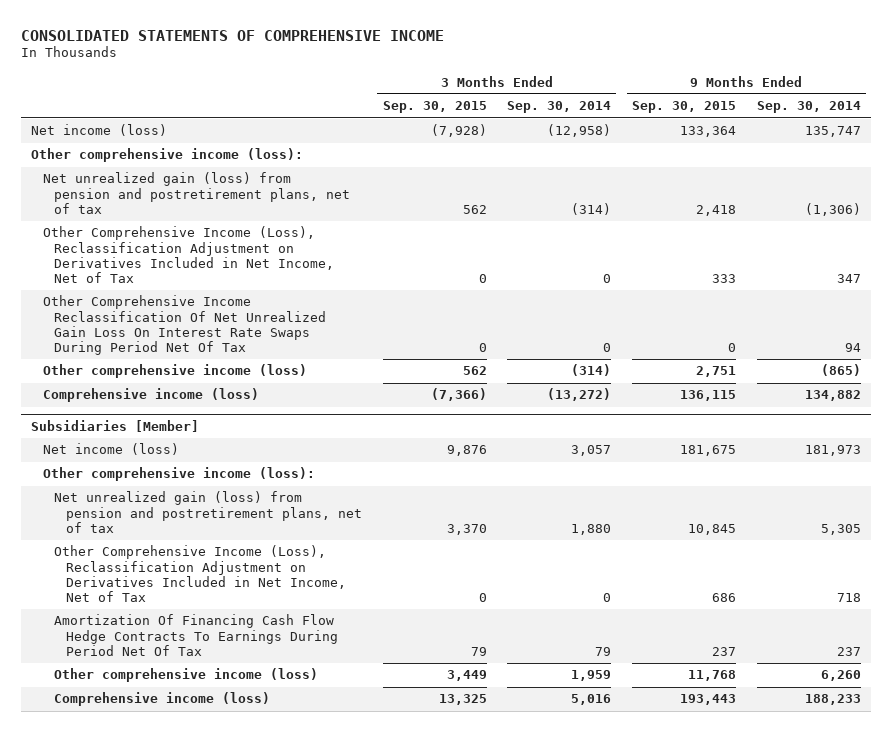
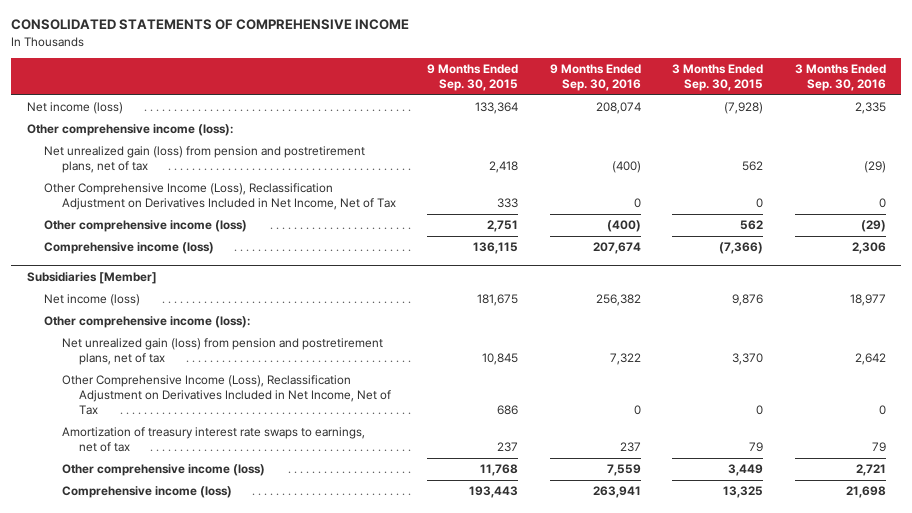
- | 3 Months Ended Sep. 30, 2015 | 3 Months Ended Sep. 30, 2014 | 9 Months Ended Sep. 30, 2015 | 9 Months Ended Sep. 30, 2014
+ | 9 Months Ended Sep. 30, 2015 | 9 Months Ended Sep. 30, 2016 | 3 Months Ended Sep. 30, 2015 | 3 Months Ended Sep. 30, 2016
- Other Comprehensive Income Reclassification Of Net Unrealized Gain Loss On Interest Rate Swaps During Period Net Of Tax | 0 | 0 | 0 | 94
@ Subsidiaries [Member]
- Amortization Of Financing Cash Flow Hedge Contracts To Earnings During Period Net Of Tax | 79 | 79 | 237 | 237
+ Amortization of treasury interest rate swaps to earnings, net of tax | 237 | 237 | 79 | 79

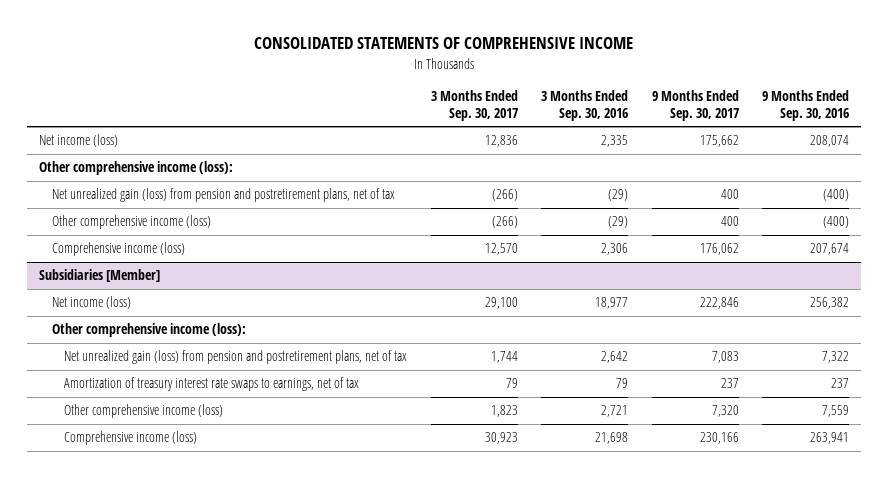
- | 9 Months Ended Sep. 30, 2015 | 9 Months Ended Sep. 30, 2016 | 3 Months Ended Sep. 30, 2015 | 3 Months Ended Sep. 30, 2016
+ | 3 Months Ended Sep. 30, 2017 | 3 Months Ended Sep. 30, 2016 | 9 Months Ended Sep. 30, 2017 | 9 Months Ended Sep. 30, 2016
- Other Comprehensive Income (Loss), Reclassification Adjustment on Derivatives Included in Net Income, Net of Tax | 333 | 0 | 0 | 0
@ Subsidiaries [Member]
- Other Comprehensive Income (Loss), Reclassification Adjustment on Derivatives Included in Net Income, Net of Tax | 686 | 0 | 0 | 0

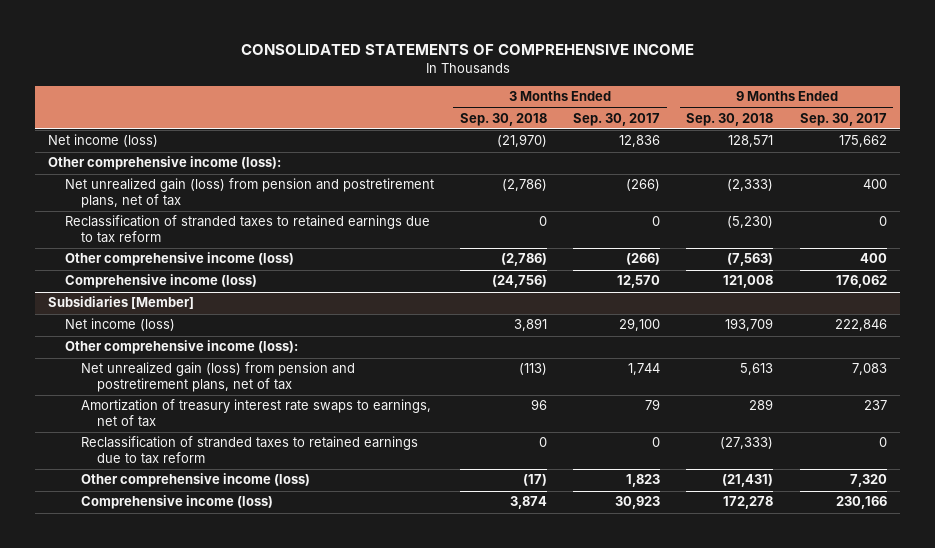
- | 3 Months Ended Sep. 30, 2017 | 3 Months Ended Sep. 30, 2016 | 9 Months Ended Sep. 30, 2017 | 9 Months Ended Sep. 30, 2016
+ | 3 Months Ended Sep. 30, 2018 | 3 Months Ended Sep. 30, 2017 | 9 Months Ended Sep. 30, 2018 | 9 Months Ended Sep. 30, 2017
+ Reclassification of stranded taxes to retained earnings due to tax reform | 0 | 0 | (5,230) | 0
@ Subsidiaries [Member]
+ Reclassification of stranded taxes to retained earnings due to tax reform | 0 | 0 | (27,333) | 0

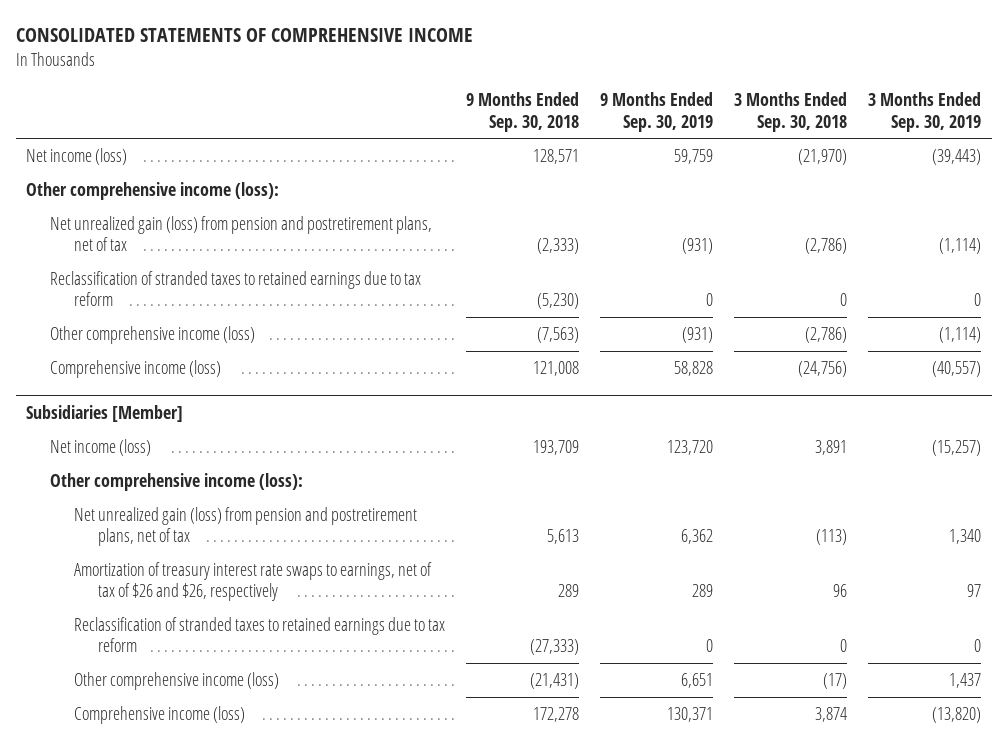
- | 3 Months Ended Sep. 30, 2018 | 3 Months Ended Sep. 30, 2017 | 9 Months Ended Sep. 30, 2018 | 9 Months Ended Sep. 30, 2017
+ | 9 Months Ended Sep. 30, 2018 | 9 Months Ended Sep. 30, 2019 | 3 Months Ended Sep. 30, 2018 | 3 Months Ended Sep. 30, 2019
@ Subsidiaries [Member]
- Amortization of treasury interest rate swaps to earnings, net of tax | 96 | 79 | 289 | 237
+ Amortization of treasury interest rate swaps to earnings, net of tax of $26 and $26, respectively | 289 | 289 | 96 | 97

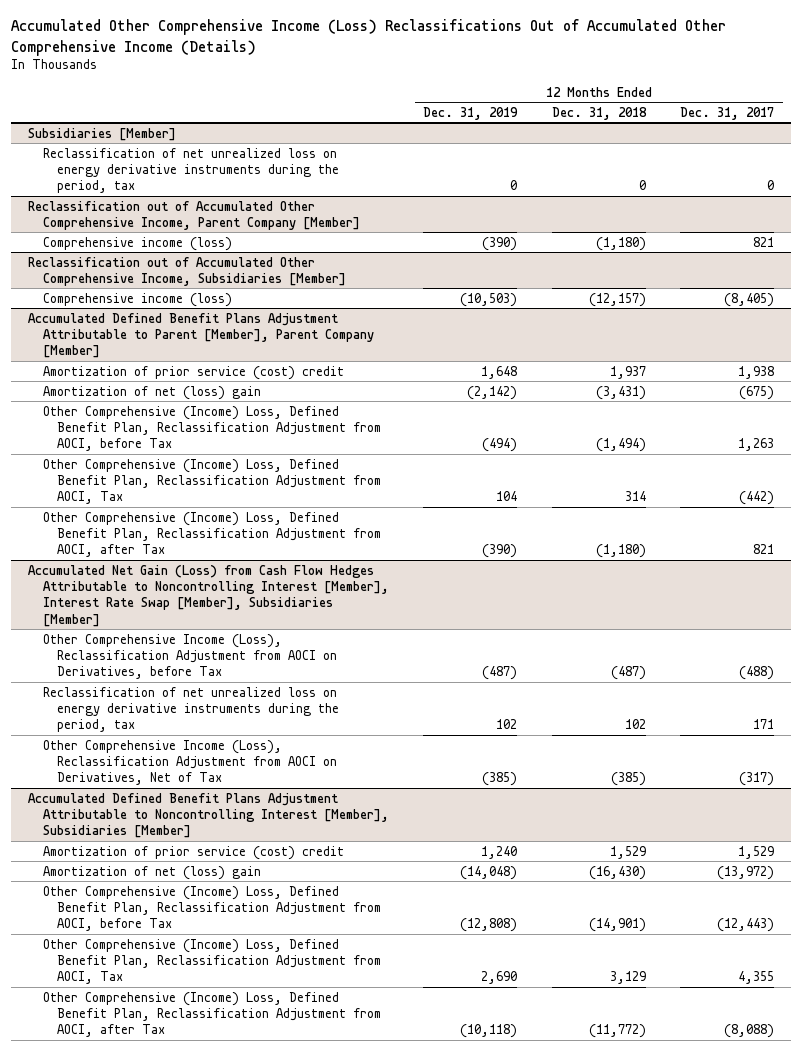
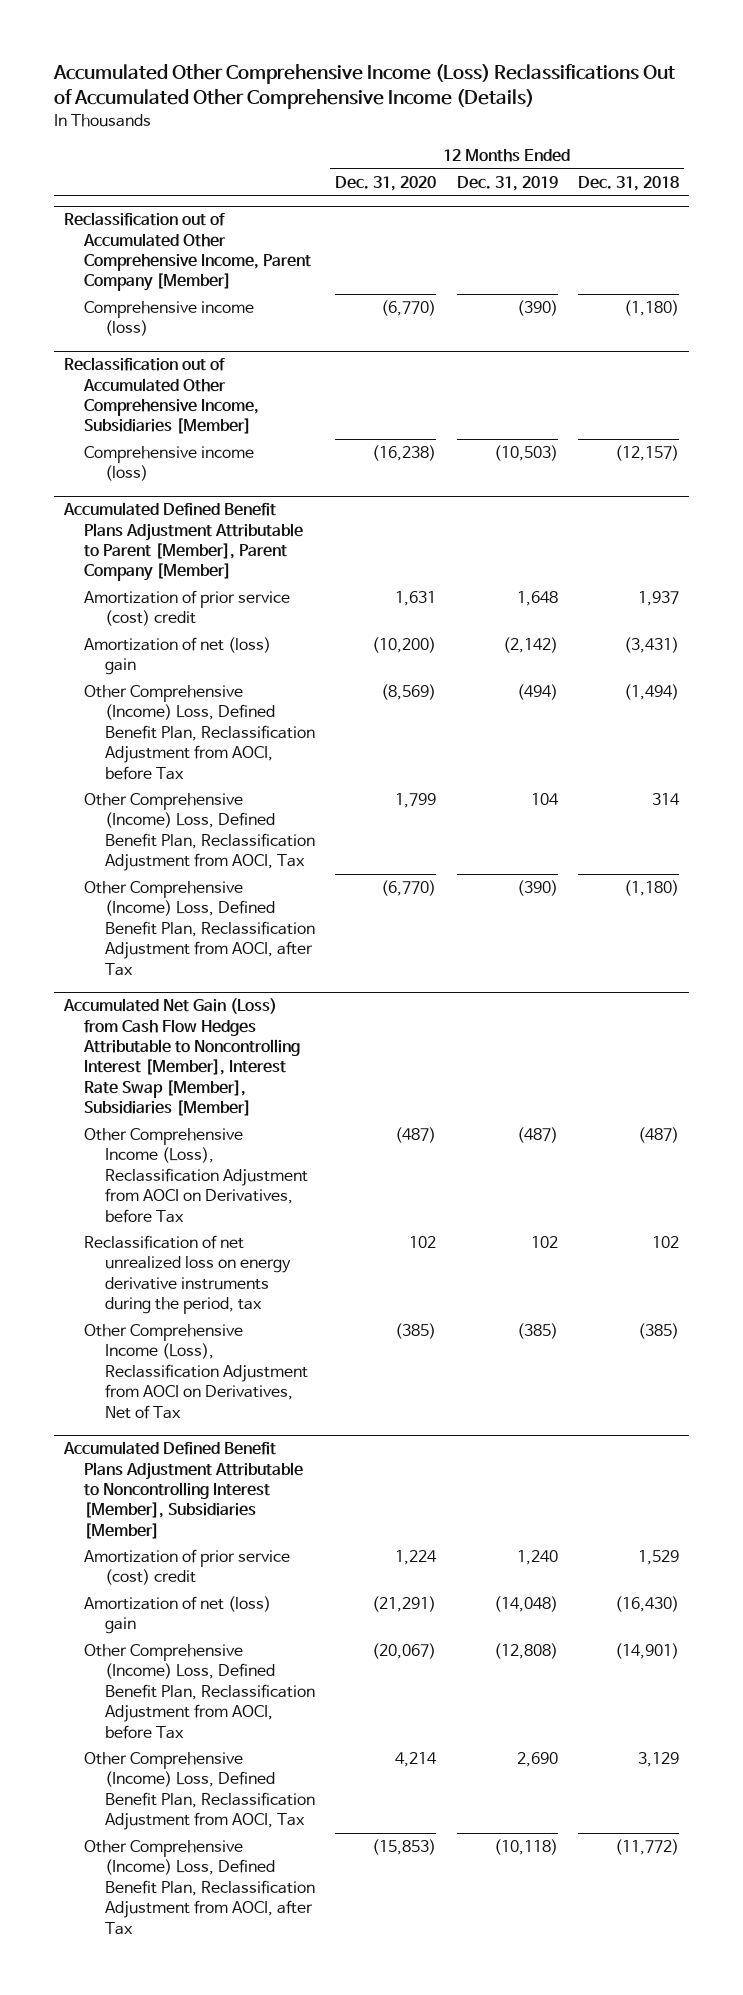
- | 12 Months Ended Dec. 31, 2019 | 12 Months Ended Dec. 31, 2018 | 12 Months Ended Dec. 31, 2017
+ | 12 Months Ended Dec. 31, 2020 | 12 Months Ended Dec. 31, 2019 | 12 Months Ended Dec. 31, 2018
- Subsidiaries [Member]
- Reclassification of net unrealized loss on energy derivative instruments during the period, tax | 0 | 0 | 0

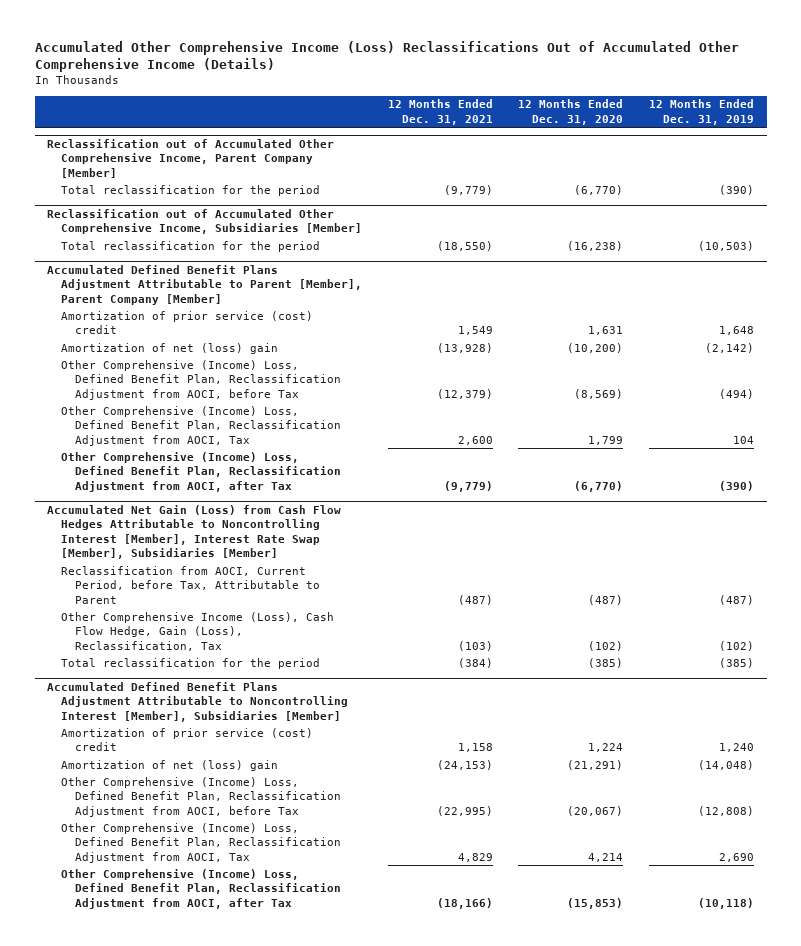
- | 12 Months Ended Dec. 31, 2020 | 12 Months Ended Dec. 31, 2019 | 12 Months Ended Dec. 31, 2018
+ | 12 Months Ended Dec. 31, 2021 | 12 Months Ended Dec. 31, 2020 | 12 Months Ended Dec. 31, 2019
@ Reclassification out of Accumulated Other Comprehensive Income, Parent Company [Member]
- Comprehensive income (loss) | (6,770) | (390) | (1,180)
+ Total reclassification for the period | (9,779) | (6,770) | (390)
@ Reclassification out of Accumulated Other Comprehensive Income, Subsidiaries [Member]
- Comprehensive income (loss) | (16,238) | (10,503) | (12,157)
+ Total reclassification for the period | (18,550) | (16,238) | (10,503)
@ Accumulated Net Gain (Loss) from Cash Flow Hedges Attributable to Noncontrolling Interest [Member], Interest Rate Swap [Member], Subsidiaries [Member]
- Other Comprehensive Income (Loss), Reclassification Adjustment from AOCI on Derivatives, before Tax | (487) | (487) | (487)
- Reclassification of net unrealized loss on energy derivative instruments during the period, tax | 102 | 102 | 102
- Other Comprehensive Income (Loss), Reclassification Adjustment from AOCI on Derivatives, Net of Tax | (385) | (385) | (385)
+ Reclassification from AOCI, Current Period, before Tax, Attributable to Parent | (487) | (487) | (487)
+ Other Comprehensive Income (Loss), Cash Flow Hedge, Gain (Loss), Reclassification, Tax | (103) | (102) | (102)
+ Total reclassification for the period | (384) | (385) | (385)

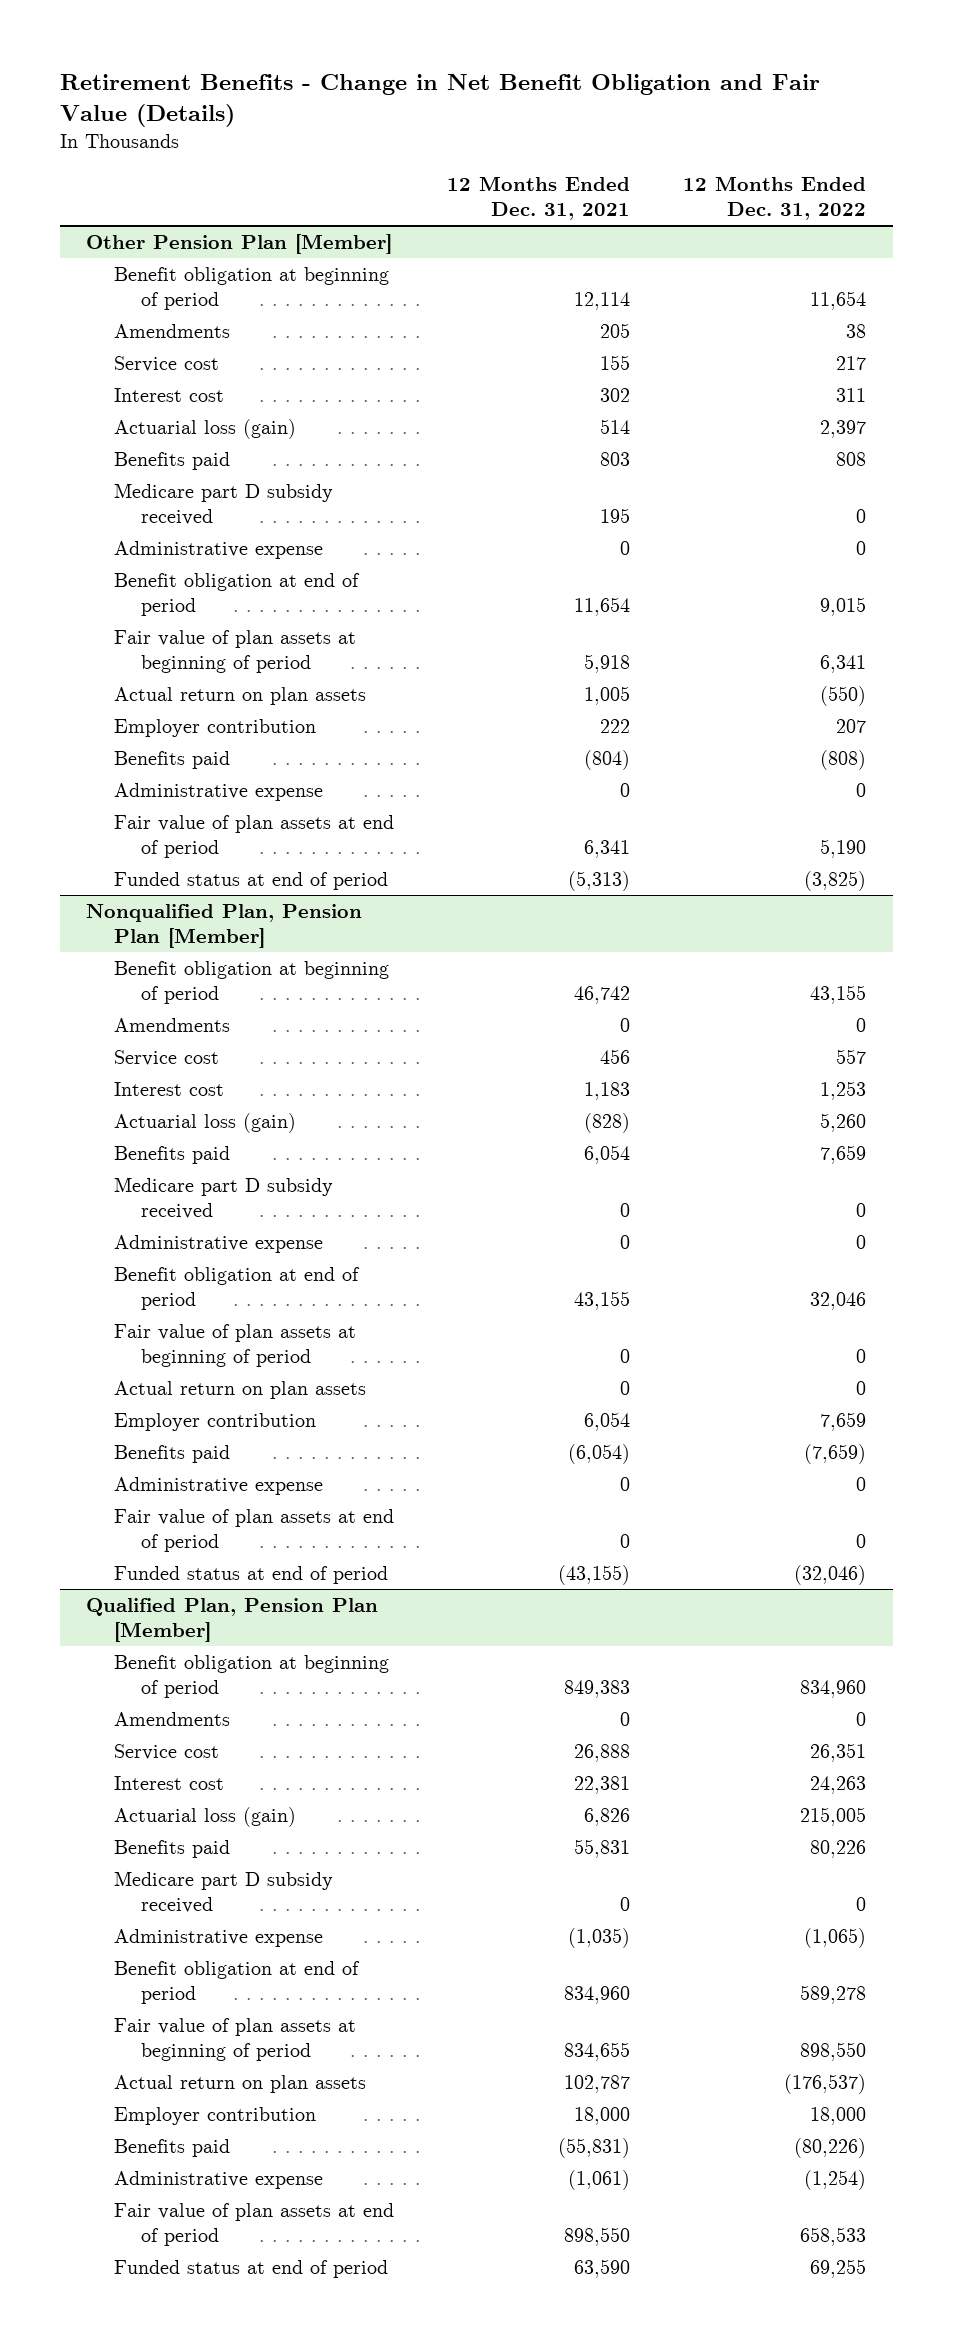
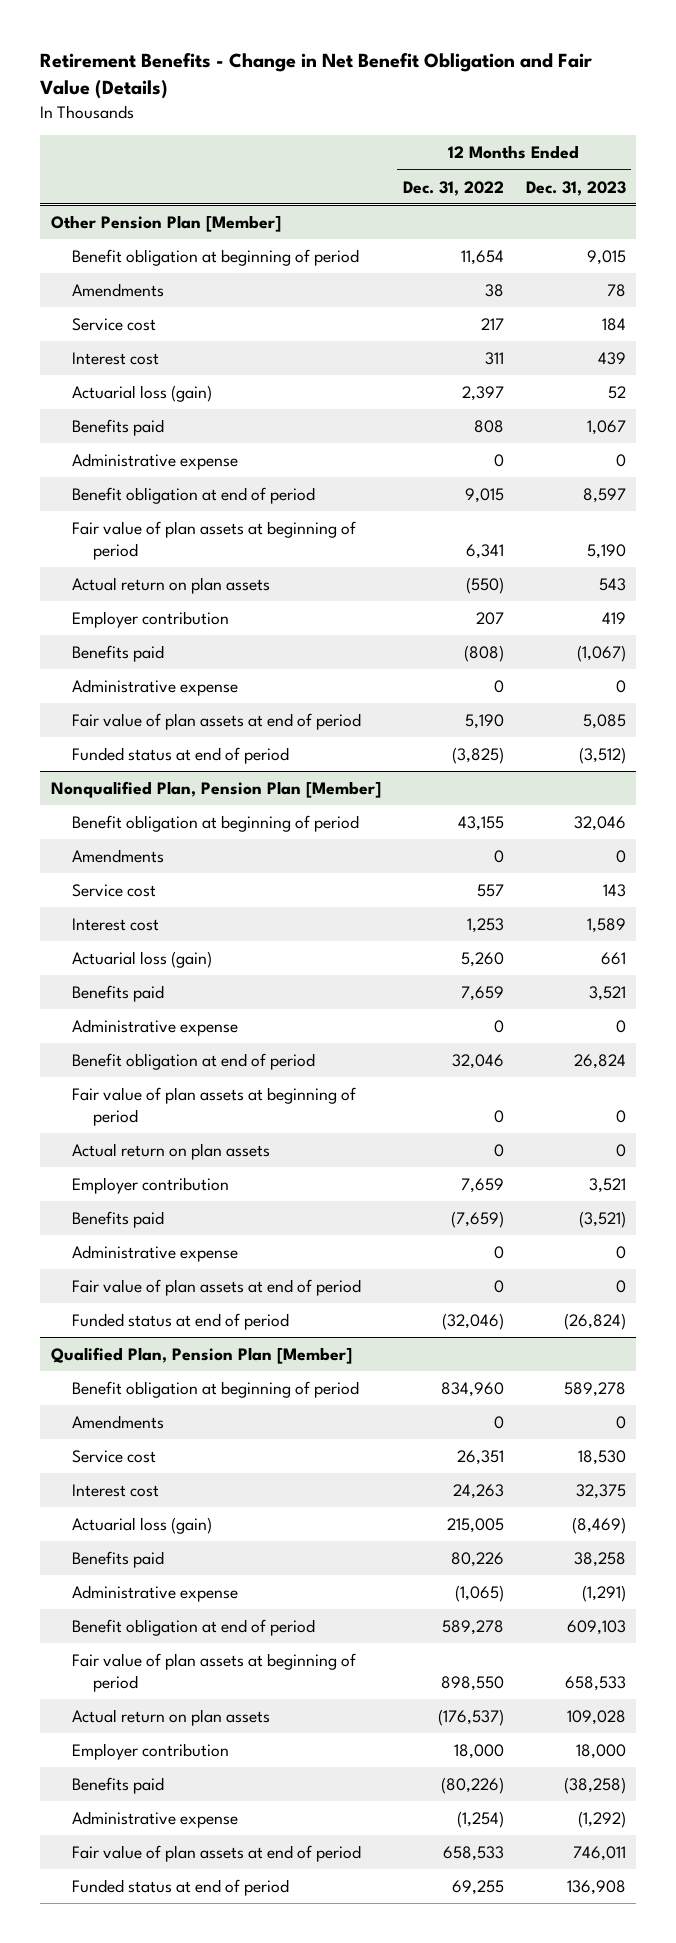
- | 12 Months Ended Dec. 31, 2021 | 12 Months Ended Dec. 31, 2022
+ | 12 Months Ended Dec. 31, 2022 | 12 Months Ended Dec. 31, 2023
@ Other Pension Plan [Member]
- Medicare part D subsidy received | 195 | 0
@ Nonqualified Plan, Pension Plan [Member]
- Medicare part D subsidy received | 0 | 0
@ Qualified Plan, Pension Plan [Member]
- Medicare part D subsidy received | 0 | 0

